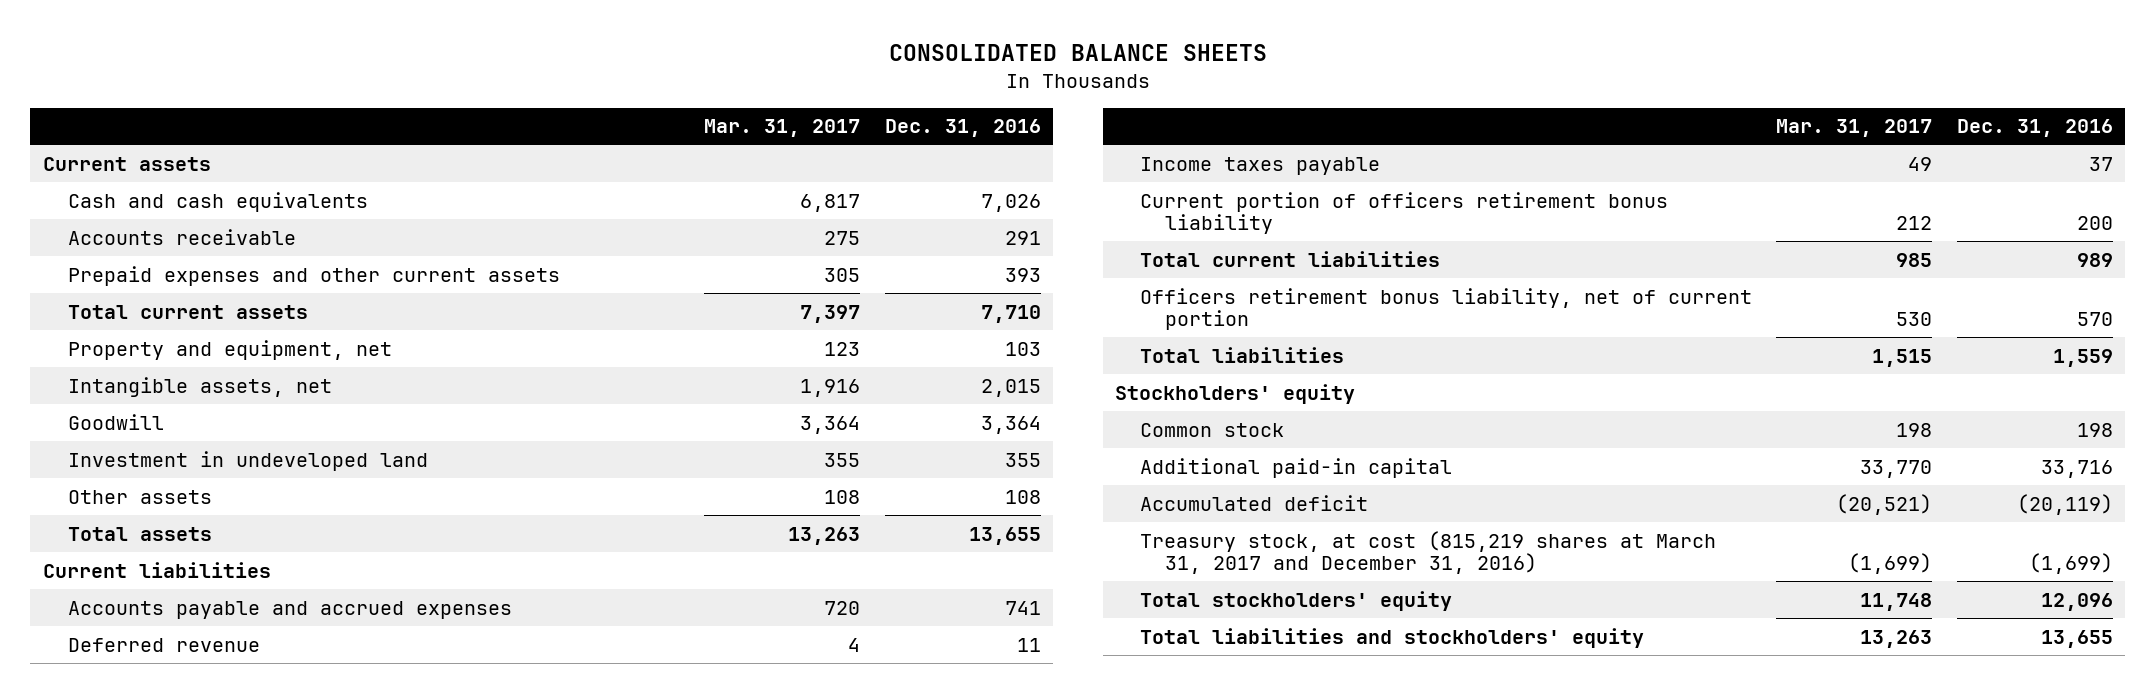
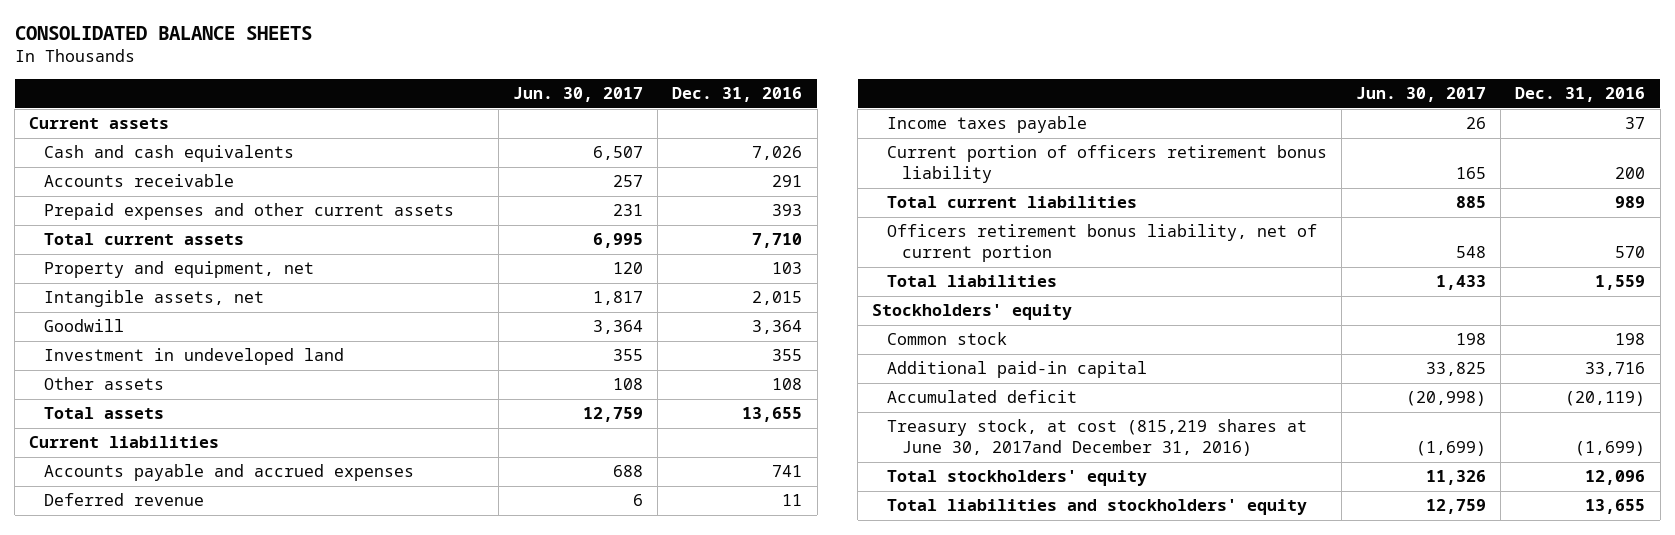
- | Mar. 31, 2017 | Dec. 31, 2016
+ | Jun. 30, 2017 | Dec. 31, 2016
- Treasury stock, at cost (815,219 shares at March 31, 2017 and December 31, 2016) | (1,699) | (1,699)
+ Treasury stock, at cost (815,219 shares at June 30, 2017and December 31, 2016) | (1,699) | (1,699)

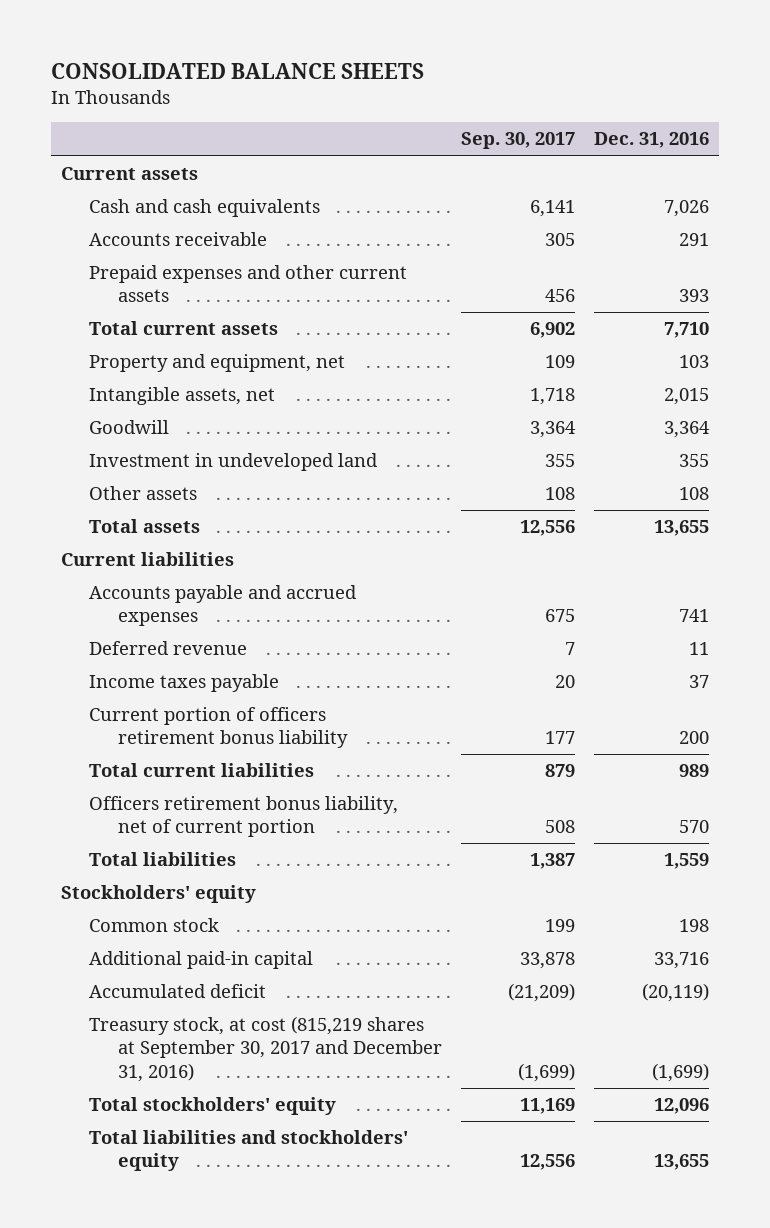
- | Jun. 30, 2017 | Dec. 31, 2016
+ | Sep. 30, 2017 | Dec. 31, 2016
- Treasury stock, at cost (815,219 shares at June 30, 2017and December 31, 2016) | (1,699) | (1,699)
+ Treasury stock, at cost (815,219 shares at September 30, 2017 and December 31, 2016) | (1,699) | (1,699)

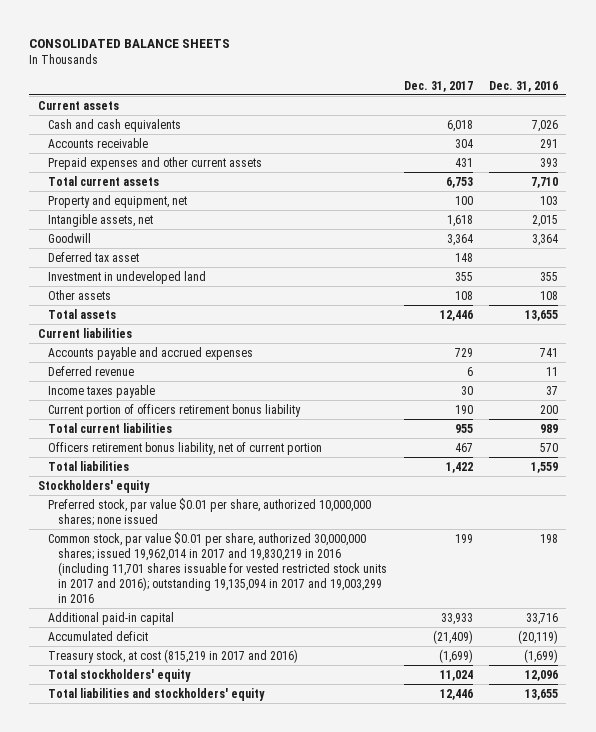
- | Sep. 30, 2017 | Dec. 31, 2016
+ | Dec. 31, 2017 | Dec. 31, 2016
+ Deferred tax asset | 148 |
- Common stock | 199 | 198
+ Preferred stock, par value $0.01 per share, authorized 10,000,000 shares; none issued
+ Common stock, par value $0.01 per share, authorized 30,000,000 shares; issued 19,962,014 in 2017 and 19,830,219 in 2016 (including 11,701 shares issuable for vested restricted stock units in 2017 and 2016); outstanding 19,135,094 in 2017 and 19,003,299 in 2016 | 199 | 198
- Treasury stock, at cost (815,219 shares at September 30, 2017 and December 31, 2016) | (1,699) | (1,699)
+ Treasury stock, at cost (815,219 in 2017 and 2016) | (1,699) | (1,699)

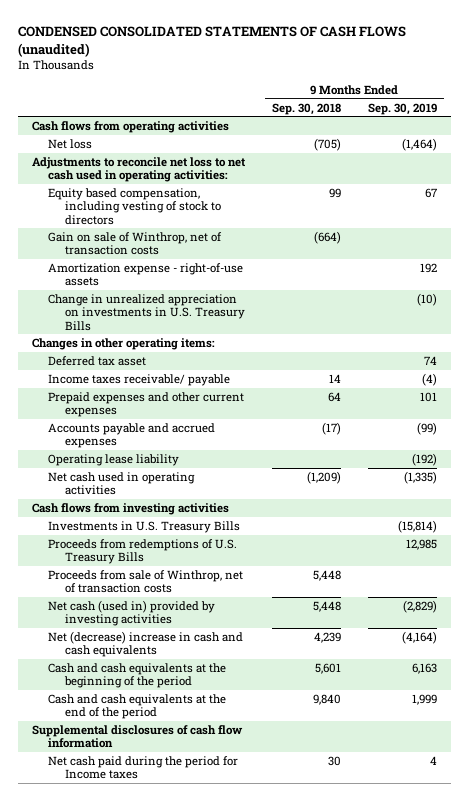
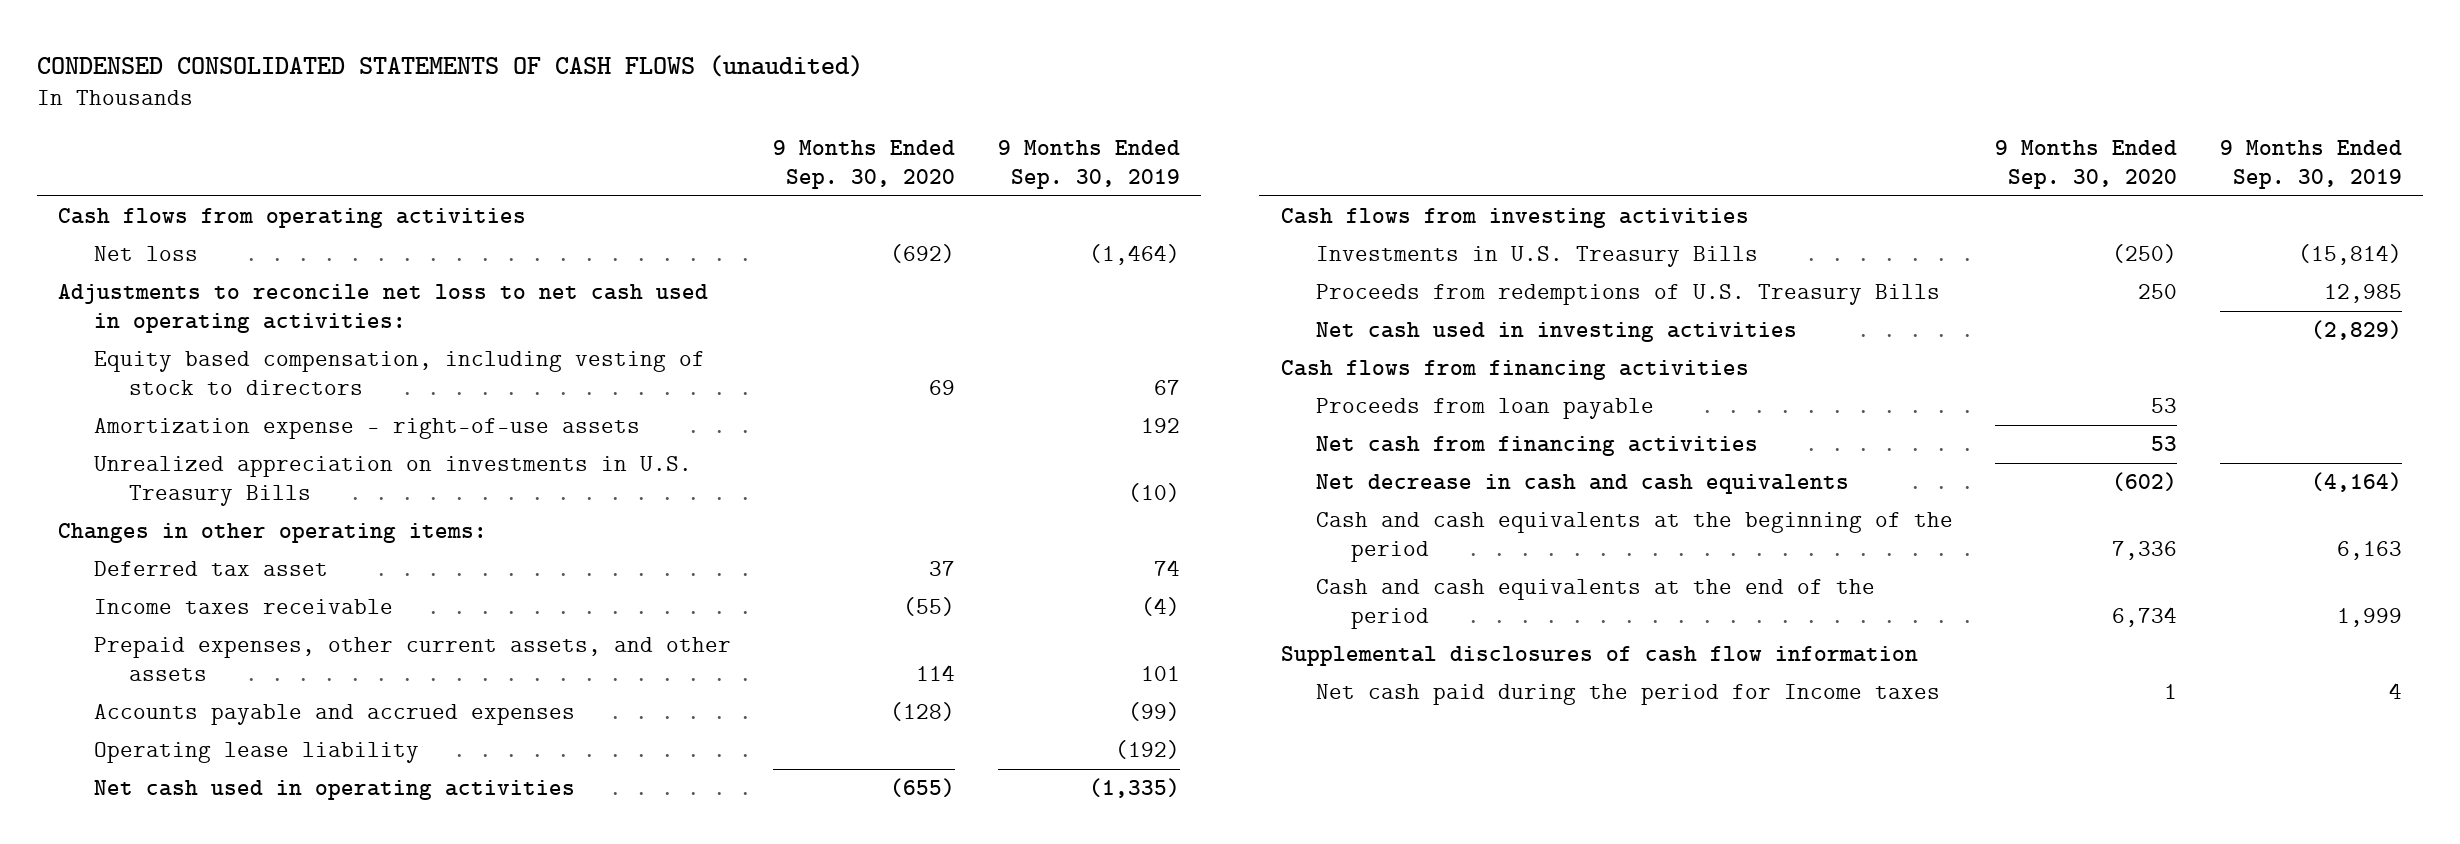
- | 9 Months Ended Sep. 30, 2018 | 9 Months Ended Sep. 30, 2019
+ | 9 Months Ended Sep. 30, 2020 | 9 Months Ended Sep. 30, 2019
- Gain on sale of Winthrop, net of transaction costs | (664) |
- Change in unrealized appreciation on investments in U.S. Treasury Bills | | (10)
+ Unrealized appreciation on investments in U.S. Treasury Bills | | (10)
- Income taxes receivable/ payable | 14 | (4)
- Prepaid expenses and other current expenses | 64 | 101
+ Income taxes receivable | (55) | (4)
+ Prepaid expenses, other current assets, and other assets | 114 | 101
- Proceeds from sale of Winthrop, net of transaction costs | 5,448 |
- Net cash (used in) provided by investing activities | 5,448 | (2,829)
- Net (decrease) increase in cash and cash equivalents | 4,239 | (4,164)
+ Net cash used in investing activities | | (2,829)
+ Cash flows from financing activities
+ Proceeds from loan payable | 53 |
+ Net cash from financing activities | 53 |
+ Net decrease in cash and cash equivalents | (602) | (4,164)

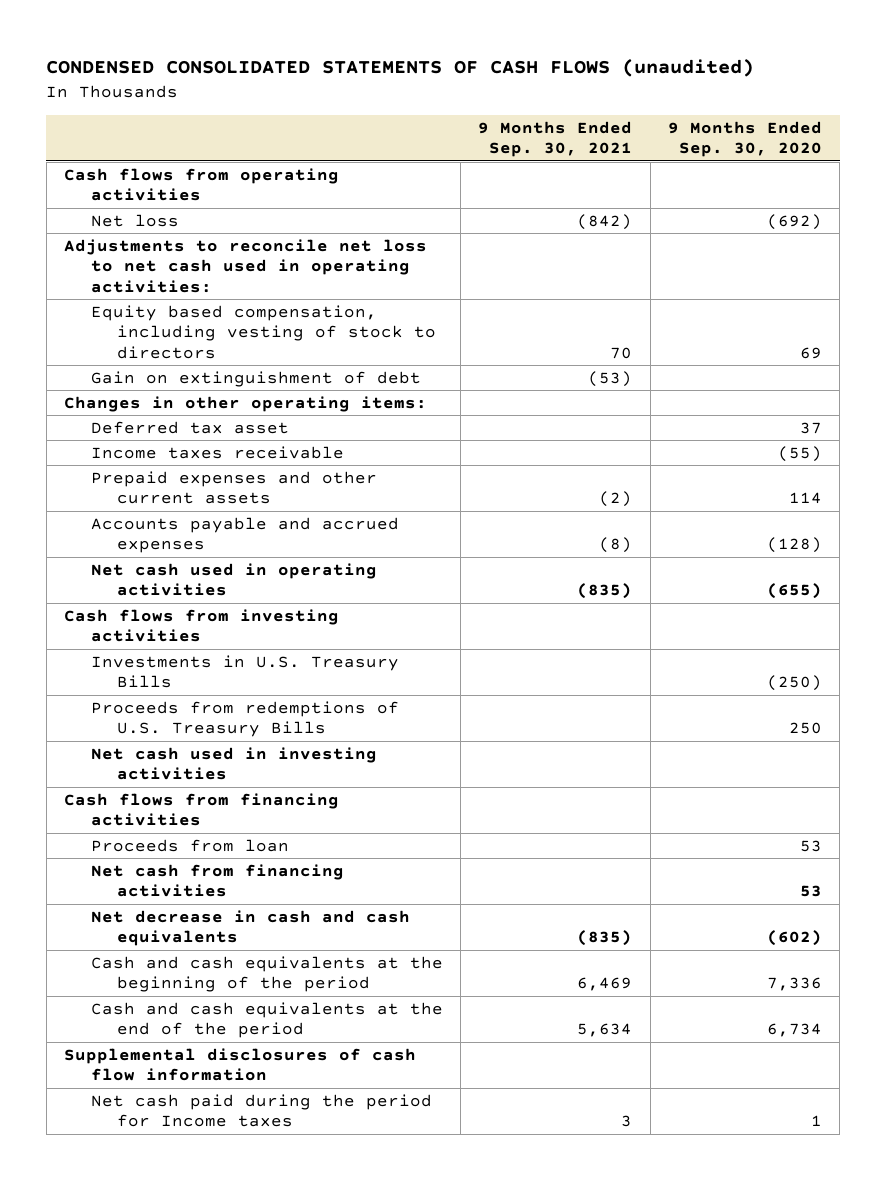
- | 9 Months Ended Sep. 30, 2020 | 9 Months Ended Sep. 30, 2019
+ | 9 Months Ended Sep. 30, 2021 | 9 Months Ended Sep. 30, 2020
- Amortization expense - right-of-use assets | | 192
- Unrealized appreciation on investments in U.S. Treasury Bills | | (10)
+ Gain on extinguishment of debt | (53) |
- Prepaid expenses, other current assets, and other assets | 114 | 101
+ Prepaid expenses and other current assets | (2) | 114
- Operating lease liability | | (192)
- Proceeds from loan payable | 53 |
+ Proceeds from loan | | 53

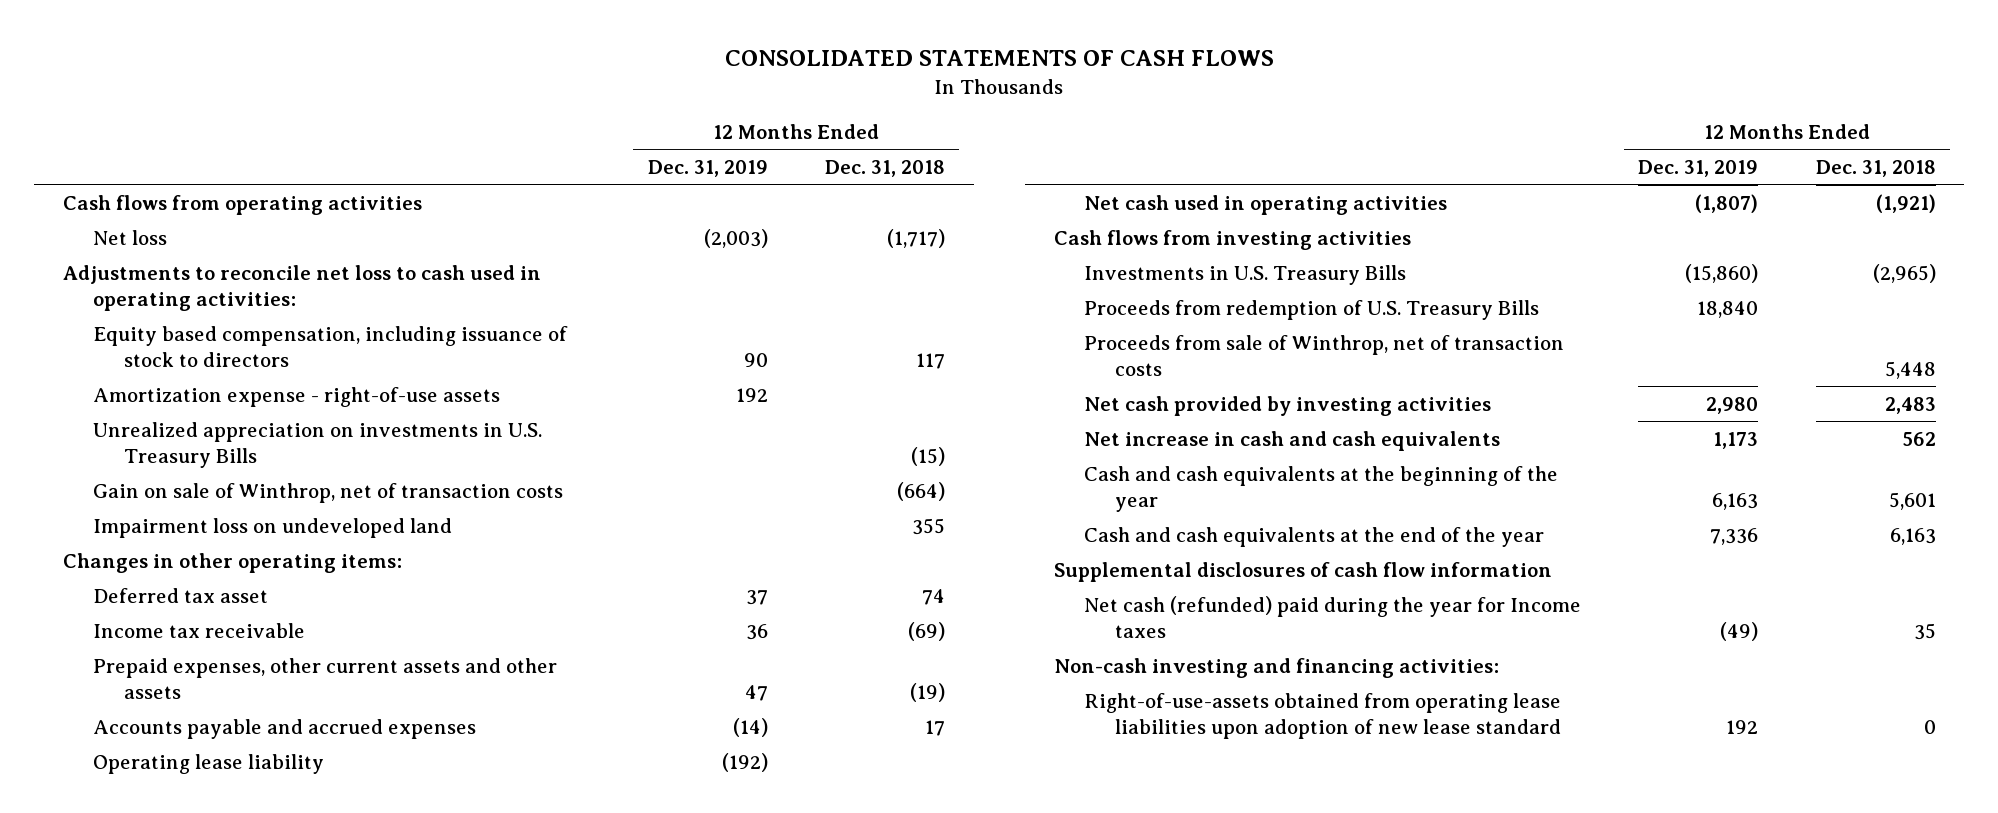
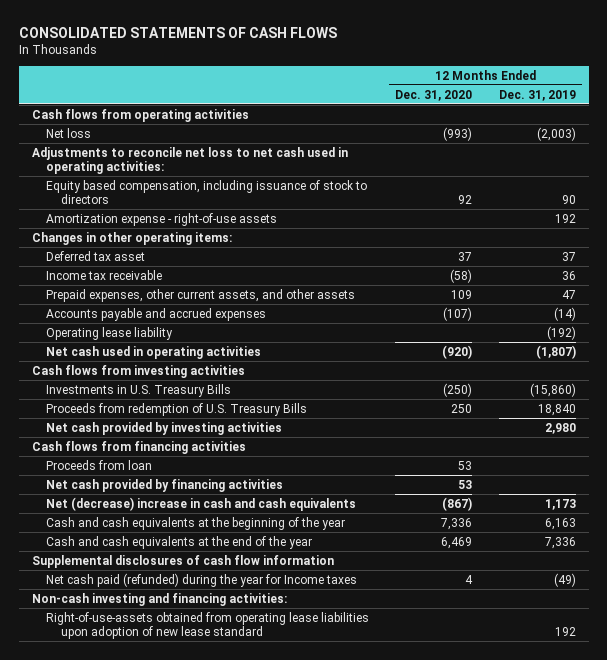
- | 12 Months Ended Dec. 31, 2019 | 12 Months Ended Dec. 31, 2018
+ | 12 Months Ended Dec. 31, 2020 | 12 Months Ended Dec. 31, 2019
- Adjustments to reconcile net loss to cash used in operating activities:
+ Adjustments to reconcile net loss to net cash used in operating activities:
- Unrealized appreciation on investments in U.S. Treasury Bills | | (15)
- Gain on sale of Winthrop, net of transaction costs | | (664)
- Impairment loss on undeveloped land | | 355
- Prepaid expenses, other current assets and other assets | 47 | (19)
+ Prepaid expenses, other current assets, and other assets | 109 | 47
- Proceeds from sale of Winthrop, net of transaction costs | | 5,448
- Net increase in cash and cash equivalents | 1,173 | 562
+ Cash flows from financing activities
+ Proceeds from loan | 53 |
+ Net cash provided by financing activities | 53 |
+ Net (decrease) increase in cash and cash equivalents | (867) | 1,173
- Net cash (refunded) paid during the year for Income taxes | (49) | 35
+ Net cash paid (refunded) during the year for Income taxes | 4 | (49)

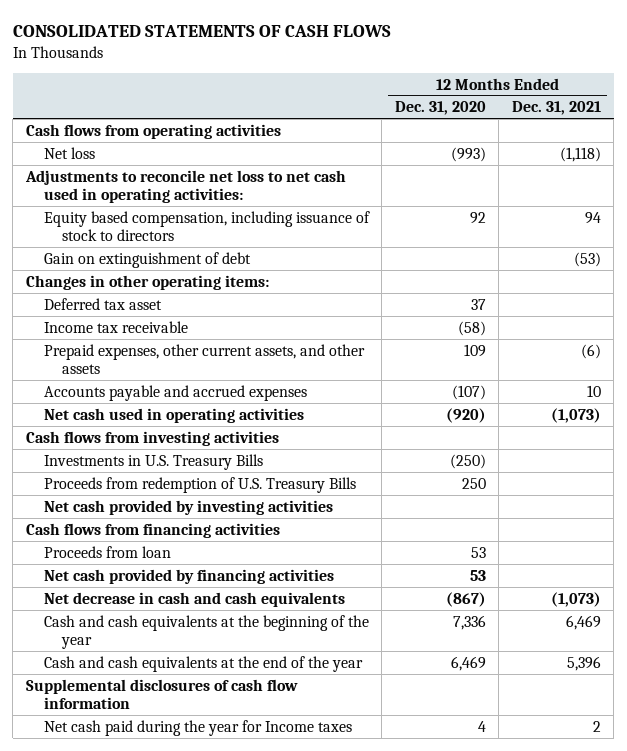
- | 12 Months Ended Dec. 31, 2020 | 12 Months Ended Dec. 31, 2019
+ | 12 Months Ended Dec. 31, 2020 | 12 Months Ended Dec. 31, 2021
- Amortization expense - right-of-use assets | | 192
+ Gain on extinguishment of debt | | (53)
- Operating lease liability | | (192)
- Net (decrease) increase in cash and cash equivalents | (867) | 1,173
+ Net decrease in cash and cash equivalents | (867) | (1,073)
- Net cash paid (refunded) during the year for Income taxes | 4 | (49)
- Non-cash investing and financing activities:
- Right-of-use-assets obtained from operating lease liabilities upon adoption of new lease standard | | 192
+ Net cash paid during the year for Income taxes | 4 | 2

